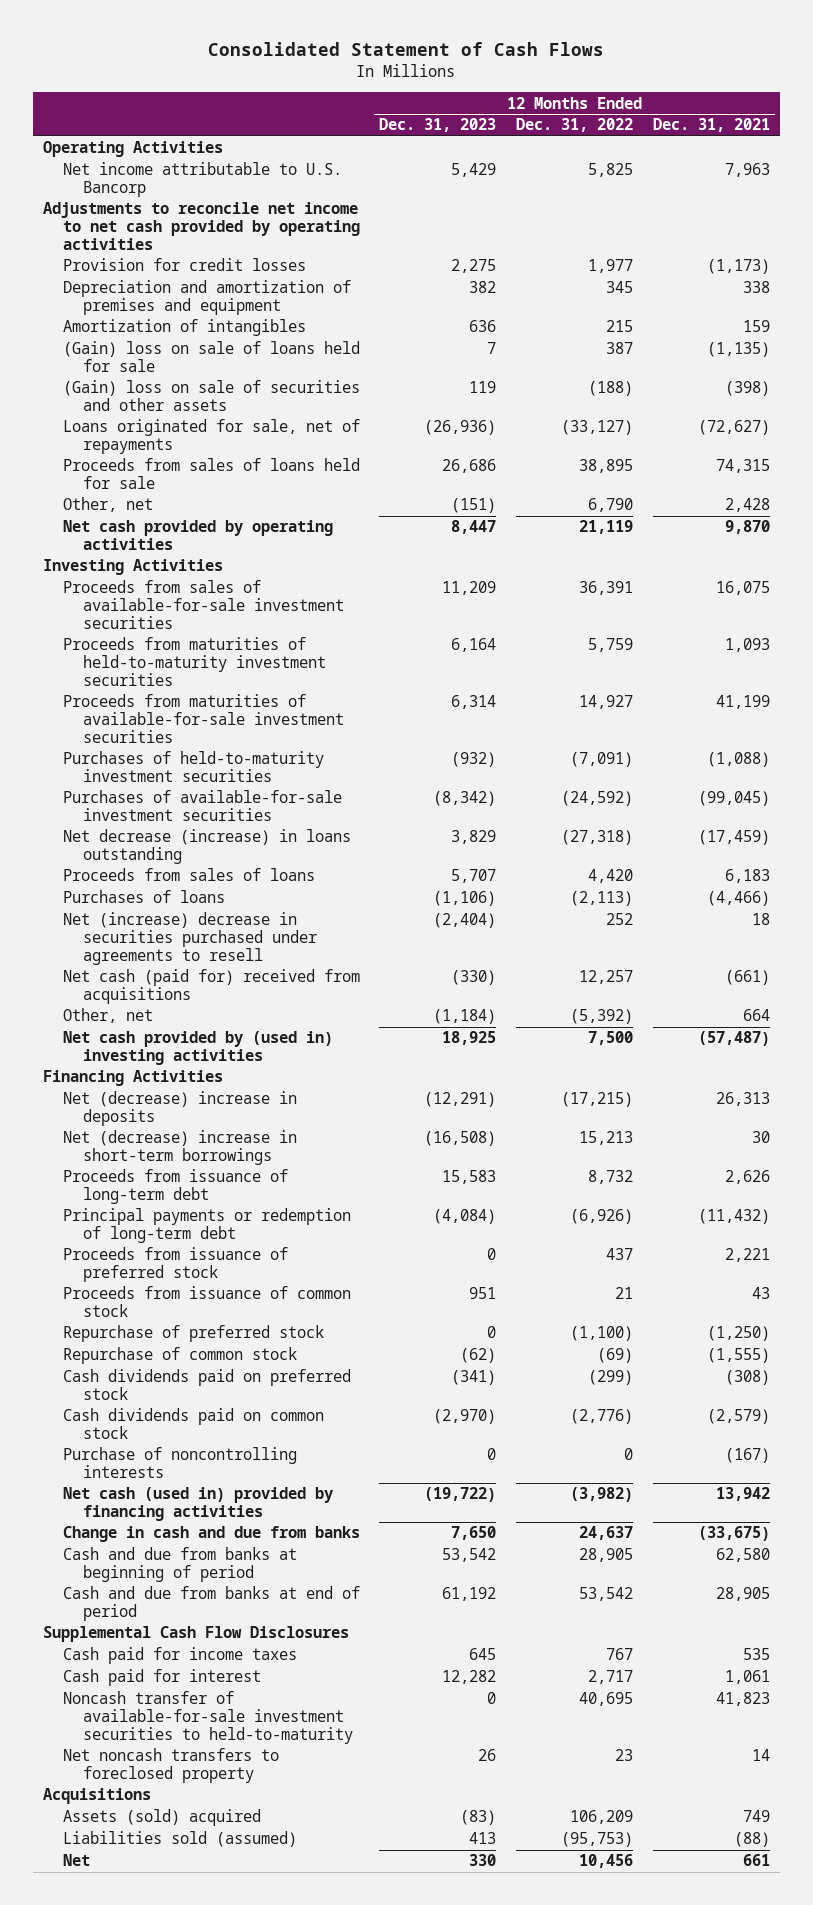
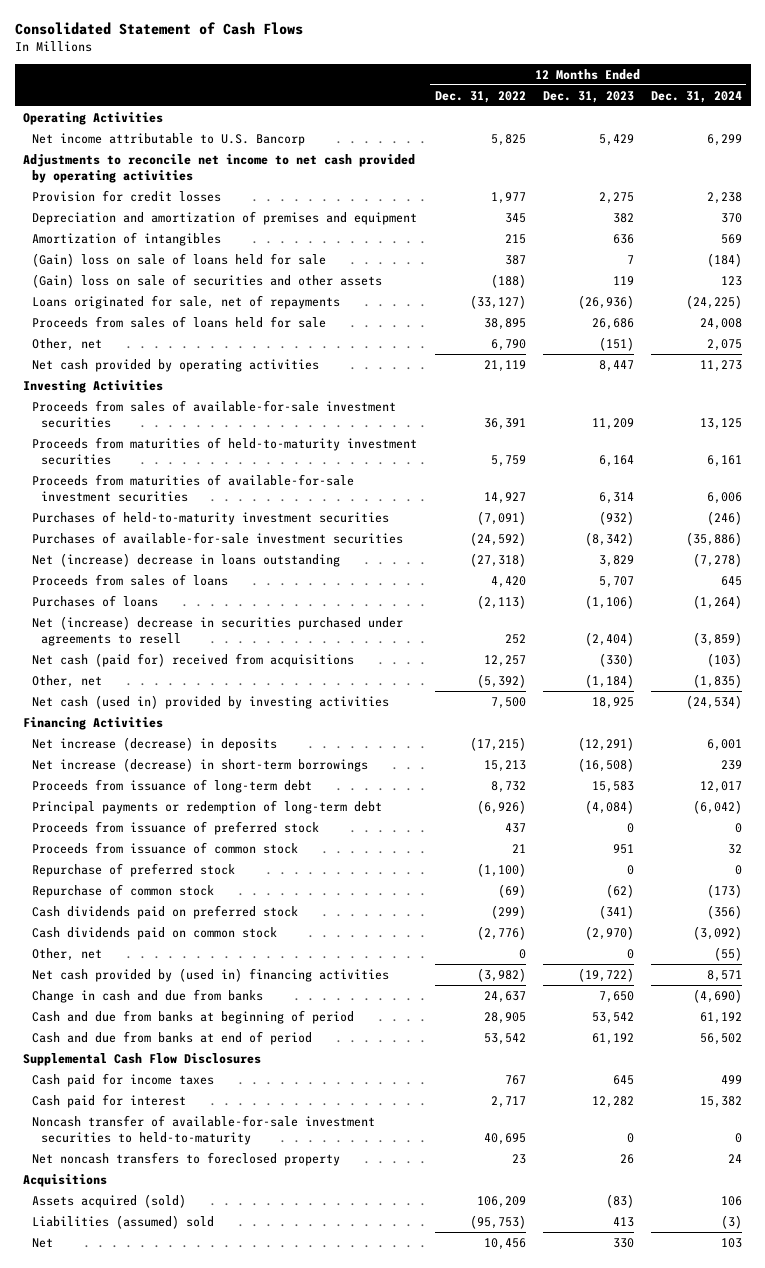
- | 12 Months Ended Dec. 31, 2023 | 12 Months Ended Dec. 31, 2022 | 12 Months Ended Dec. 31, 2021
+ | 12 Months Ended Dec. 31, 2022 | 12 Months Ended Dec. 31, 2023 | 12 Months Ended Dec. 31, 2024
- Net decrease (increase) in loans outstanding | 3,829 | (27,318) | (17,459)
+ Net (increase) decrease in loans outstanding | (27,318) | 3,829 | (7,278)
- Net cash provided by (used in) investing activities | 18,925 | 7,500 | (57,487)
+ Net cash (used in) provided by investing activities | 7,500 | 18,925 | (24,534)
- Net (decrease) increase in deposits | (12,291) | (17,215) | 26,313
- Net (decrease) increase in short-term borrowings | (16,508) | 15,213 | 30
+ Net increase (decrease) in deposits | (17,215) | (12,291) | 6,001
+ Net increase (decrease) in short-term borrowings | 15,213 | (16,508) | 239
- Purchase of noncontrolling interests | 0 | 0 | (167)
- Net cash (used in) provided by financing activities | (19,722) | (3,982) | 13,942
+ Other, net | 0 | 0 | (55)
+ Net cash provided by (used in) financing activities | (3,982) | (19,722) | 8,571
- Assets (sold) acquired | (83) | 106,209 | 749
- Liabilities sold (assumed) | 413 | (95,753) | (88)
+ Assets acquired (sold) | 106,209 | (83) | 106
+ Liabilities (assumed) sold | (95,753) | 413 | (3)

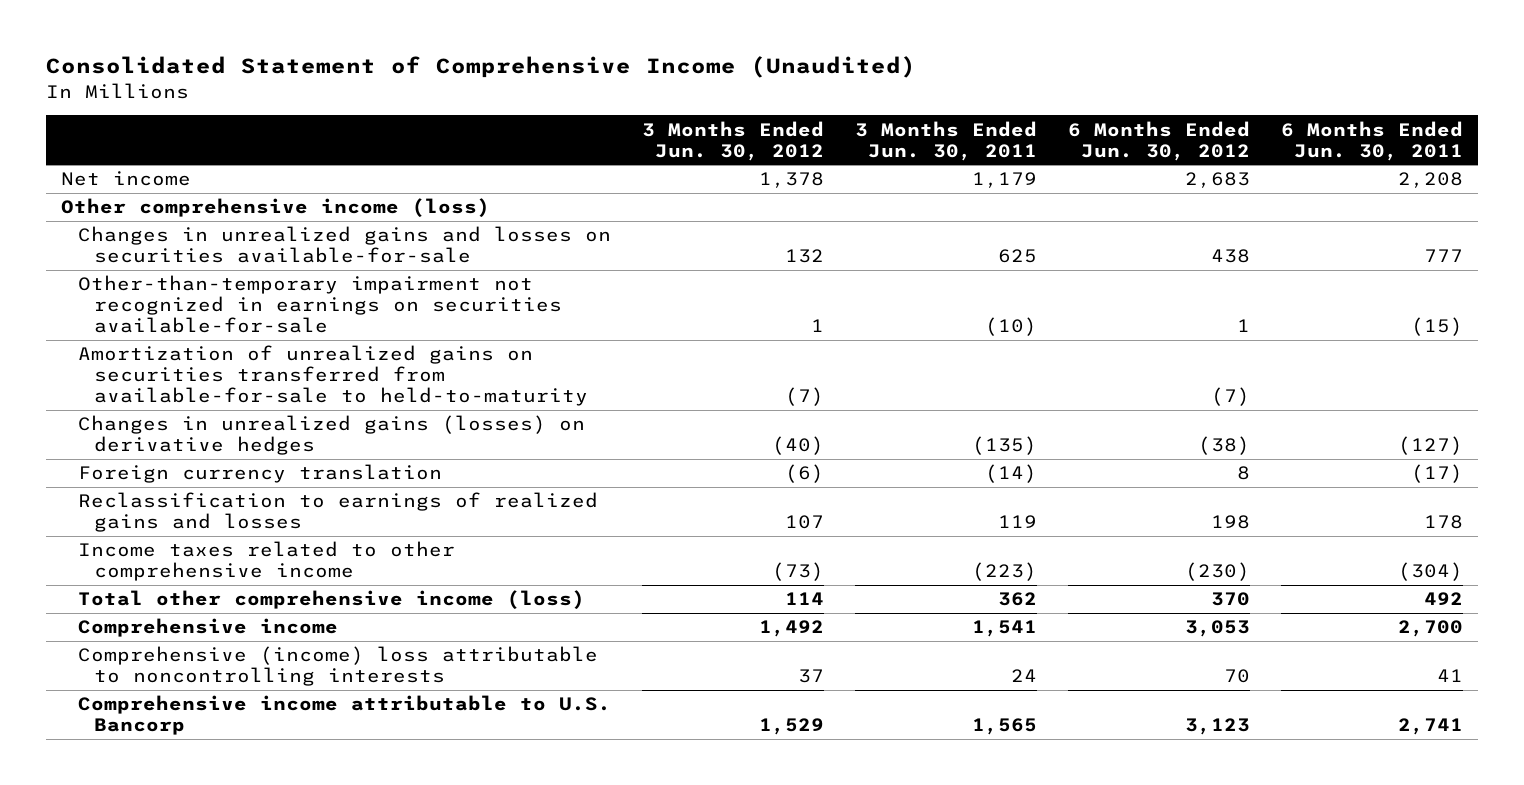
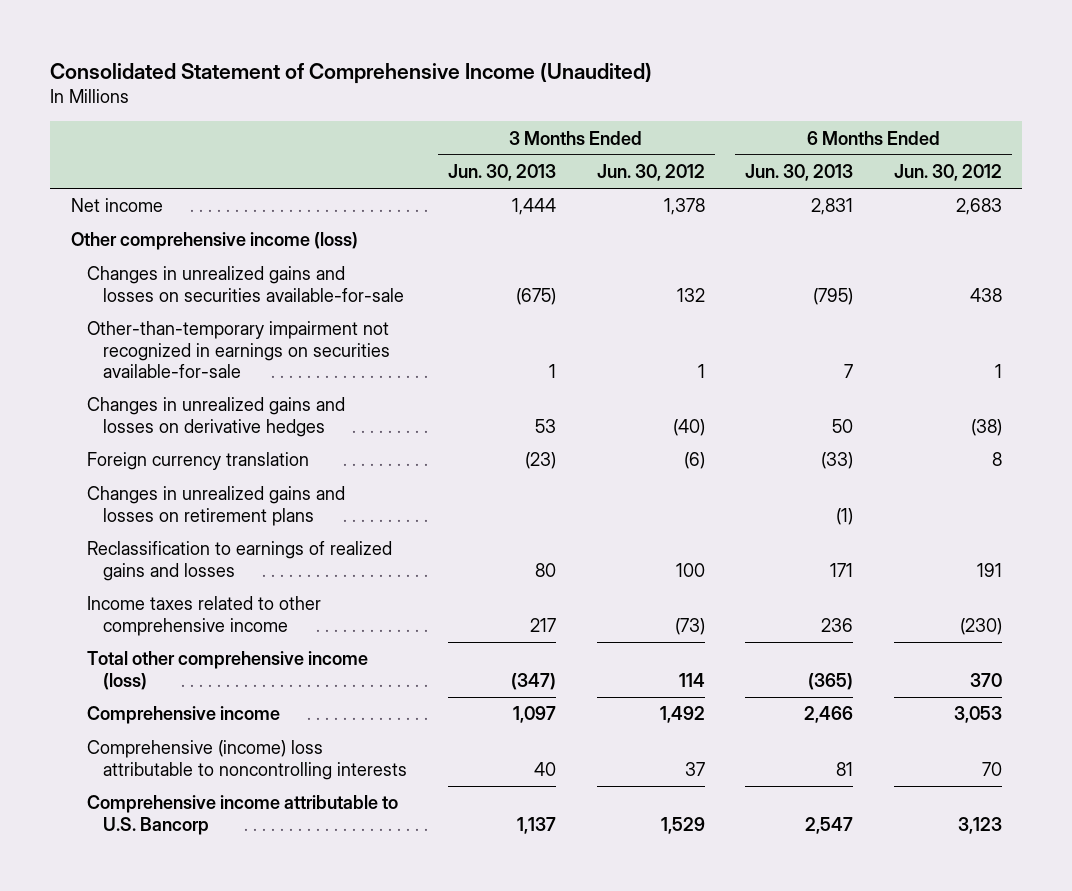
- | 3 Months Ended Jun. 30, 2012 | 3 Months Ended Jun. 30, 2011 | 6 Months Ended Jun. 30, 2012 | 6 Months Ended Jun. 30, 2011
+ | 3 Months Ended Jun. 30, 2013 | 3 Months Ended Jun. 30, 2012 | 6 Months Ended Jun. 30, 2013 | 6 Months Ended Jun. 30, 2012
- Amortization of unrealized gains on securities transferred from available-for-sale to held-to-maturity | (7) | | (7) |
- Changes in unrealized gains (losses) on derivative hedges | (40) | (135) | (38) | (127)
+ Changes in unrealized gains and losses on derivative hedges | 53 | (40) | 50 | (38)
- Reclassification to earnings of realized gains and losses | 107 | 119 | 198 | 178
+ Changes in unrealized gains and losses on retirement plans | | | (1) |
+ Reclassification to earnings of realized gains and losses | 80 | 100 | 171 | 191

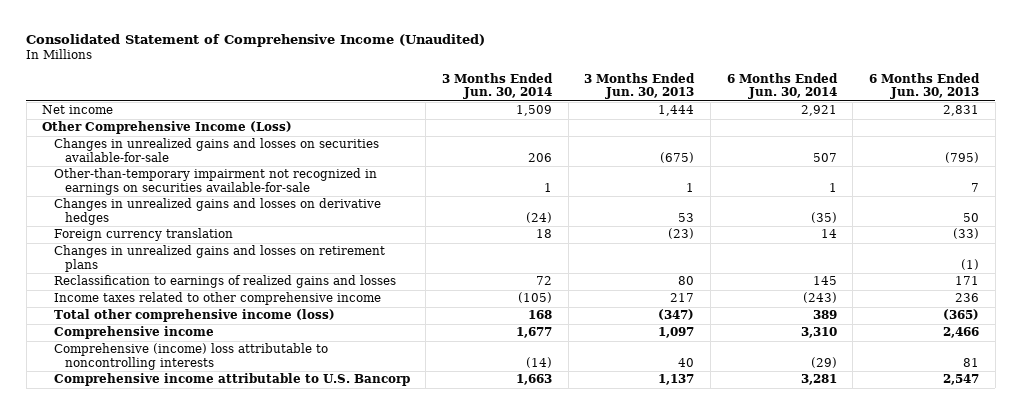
- | 3 Months Ended Jun. 30, 2013 | 3 Months Ended Jun. 30, 2012 | 6 Months Ended Jun. 30, 2013 | 6 Months Ended Jun. 30, 2012
+ | 3 Months Ended Jun. 30, 2014 | 3 Months Ended Jun. 30, 2013 | 6 Months Ended Jun. 30, 2014 | 6 Months Ended Jun. 30, 2013
- Other comprehensive income (loss)
+ Other Comprehensive Income (Loss)

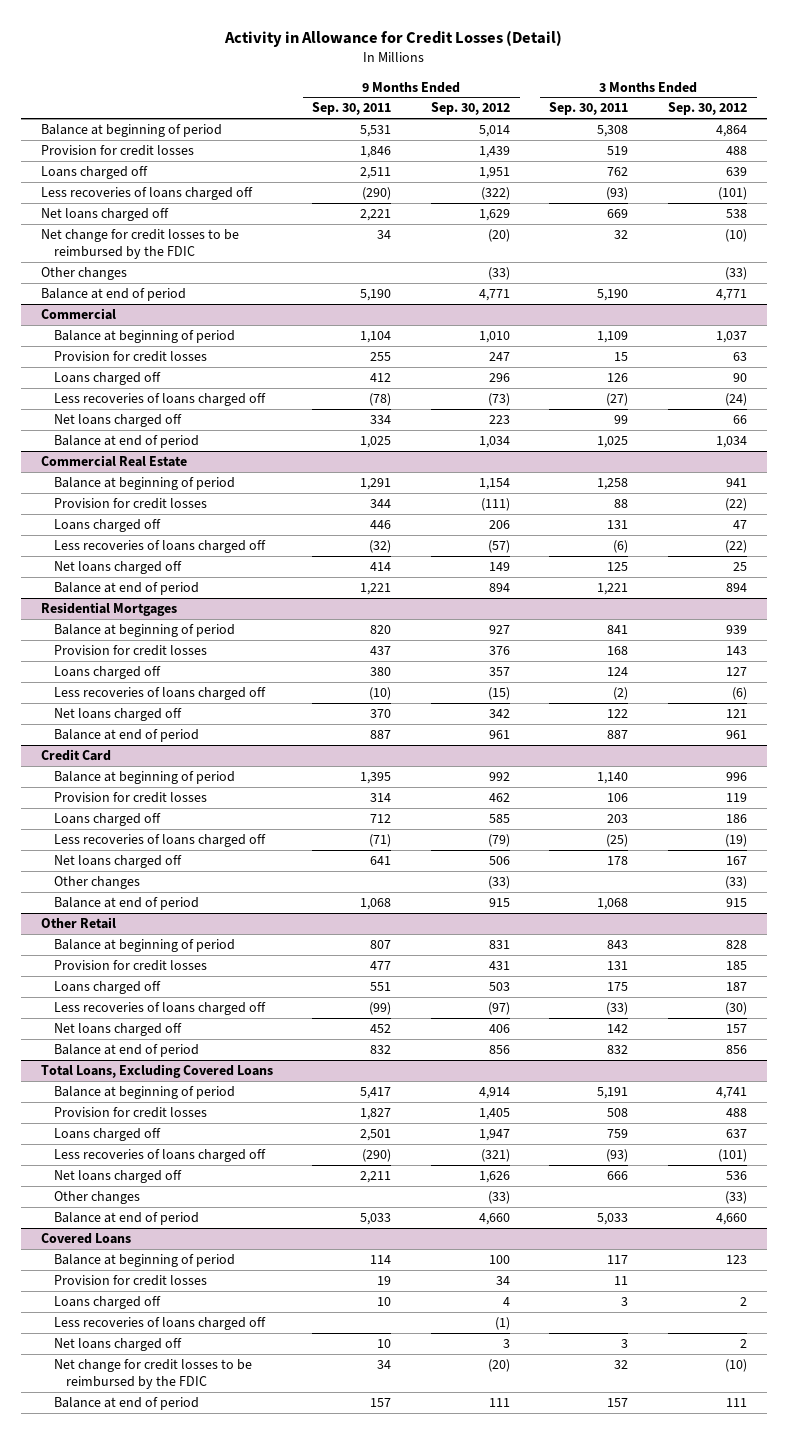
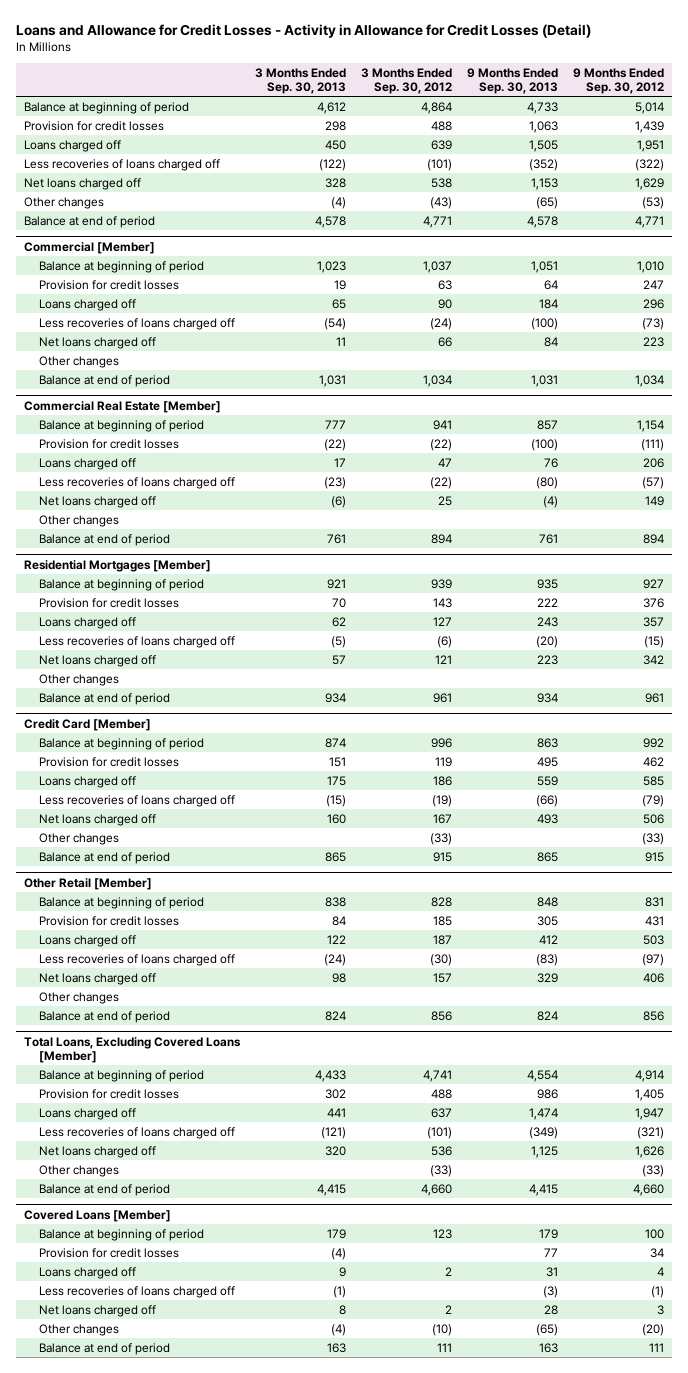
- Activity in Allowance for Credit Losses (Detail)
+ Loans and Allowance for Credit Losses - Activity in Allowance for Credit Losses (Detail)
- | 9 Months Ended Sep. 30, 2011 | 9 Months Ended Sep. 30, 2012 | 3 Months Ended Sep. 30, 2011 | 3 Months Ended Sep. 30, 2012
+ | 3 Months Ended Sep. 30, 2013 | 3 Months Ended Sep. 30, 2012 | 9 Months Ended Sep. 30, 2013 | 9 Months Ended Sep. 30, 2012
- Net change for credit losses to be reimbursed by the FDIC | 34 | (20) | 32 | (10)
- Other changes | | (33) | | (33)
+ Other changes | (4) | (43) | (65) | (53)
- Commercial
+ Commercial [Member]
+ Other changes
- Commercial Real Estate
+ Commercial Real Estate [Member]
+ Other changes
- Residential Mortgages
+ Residential Mortgages [Member]
+ Other changes
- Credit Card
+ Credit Card [Member]
- Other Retail
+ Other Retail [Member]
+ Other changes
- Total Loans, Excluding Covered Loans
+ Total Loans, Excluding Covered Loans [Member]
- Covered Loans
+ Covered Loans [Member]
- Net change for credit losses to be reimbursed by the FDIC | 34 | (20) | 32 | (10)
+ Other changes | (4) | (10) | (65) | (20)

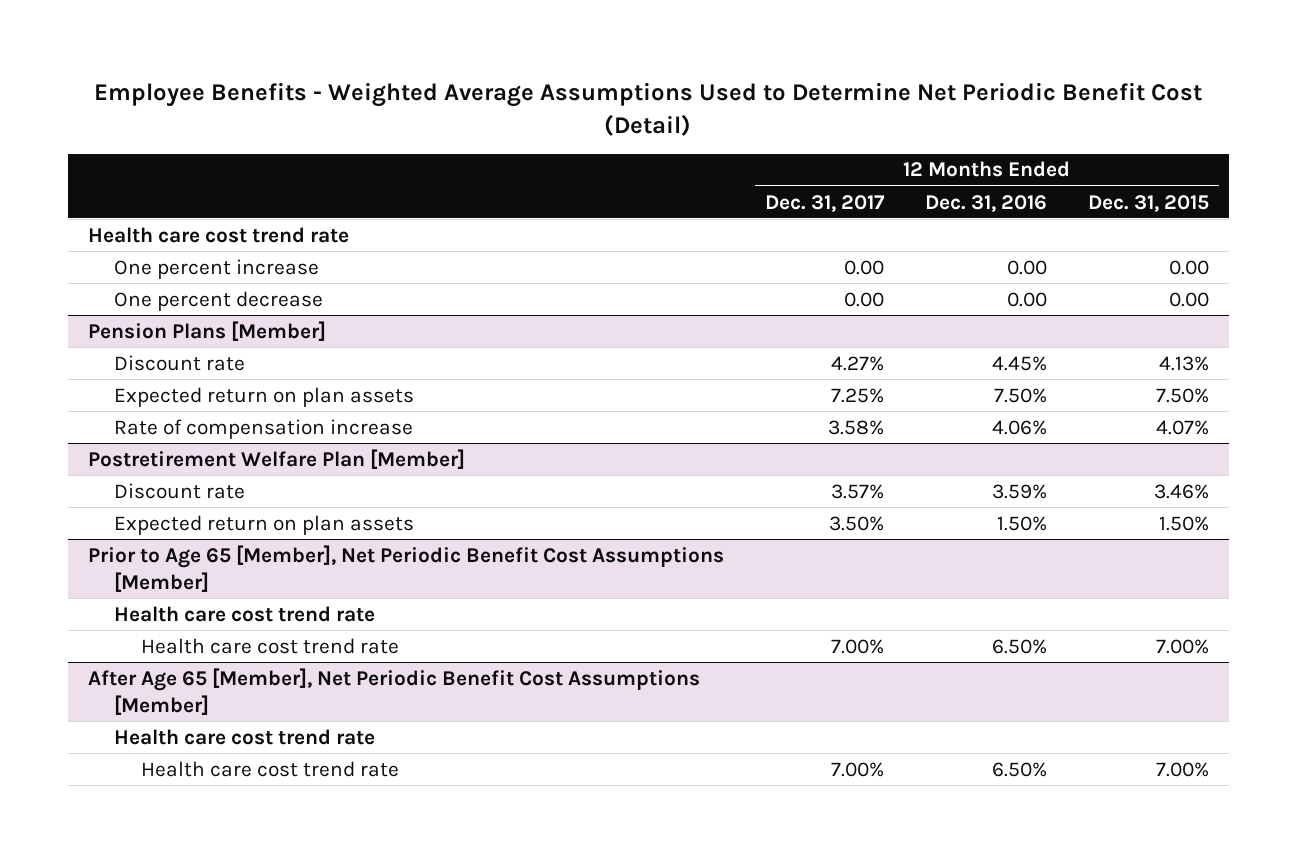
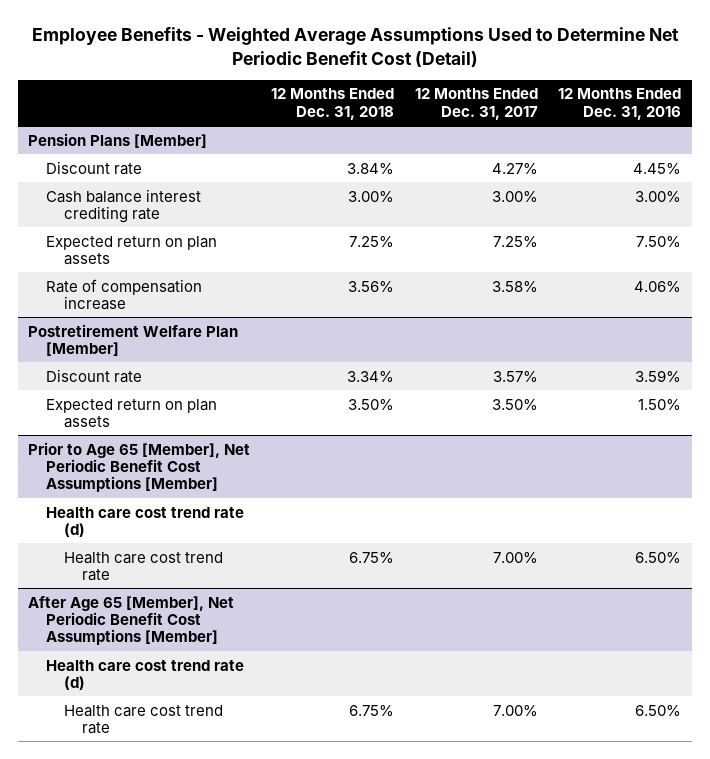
- | 12 Months Ended Dec. 31, 2017 | 12 Months Ended Dec. 31, 2016 | 12 Months Ended Dec. 31, 2015
+ | 12 Months Ended Dec. 31, 2018 | 12 Months Ended Dec. 31, 2017 | 12 Months Ended Dec. 31, 2016
- Health care cost trend rate
- One percent increase | 0.00 | 0.00 | 0.00
- One percent decrease | 0.00 | 0.00 | 0.00
@ Pension Plans [Member]
+ Cash balance interest crediting rate | 3.00% | 3.00% | 3.00%
@ Prior to Age 65 [Member], Net Periodic Benefit Cost Assumptions [Member]
- Health care cost trend rate
+ Health care cost trend rate (d)
@ After Age 65 [Member], Net Periodic Benefit Cost Assumptions [Member]
- Health care cost trend rate
+ Health care cost trend rate (d)

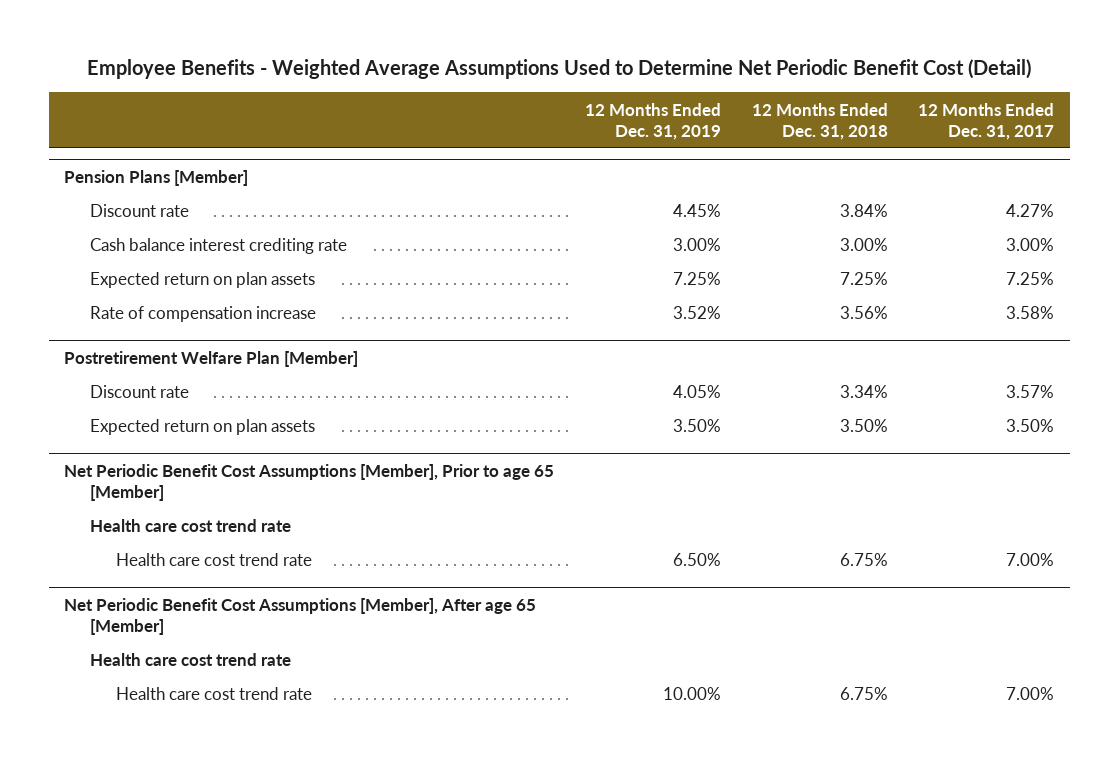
- | 12 Months Ended Dec. 31, 2018 | 12 Months Ended Dec. 31, 2017 | 12 Months Ended Dec. 31, 2016
+ | 12 Months Ended Dec. 31, 2019 | 12 Months Ended Dec. 31, 2018 | 12 Months Ended Dec. 31, 2017
- Prior to Age 65 [Member], Net Periodic Benefit Cost Assumptions [Member]
- Health care cost trend rate (d)
+ Net Periodic Benefit Cost Assumptions [Member], Prior to age 65 [Member]
+ Health care cost trend rate
- After Age 65 [Member], Net Periodic Benefit Cost Assumptions [Member]
- Health care cost trend rate (d)
+ Net Periodic Benefit Cost Assumptions [Member], After age 65 [Member]
+ Health care cost trend rate

